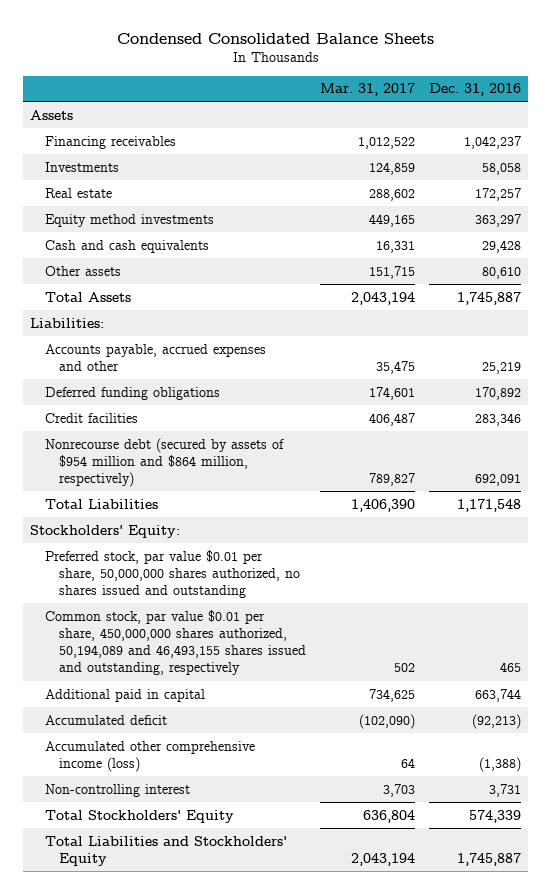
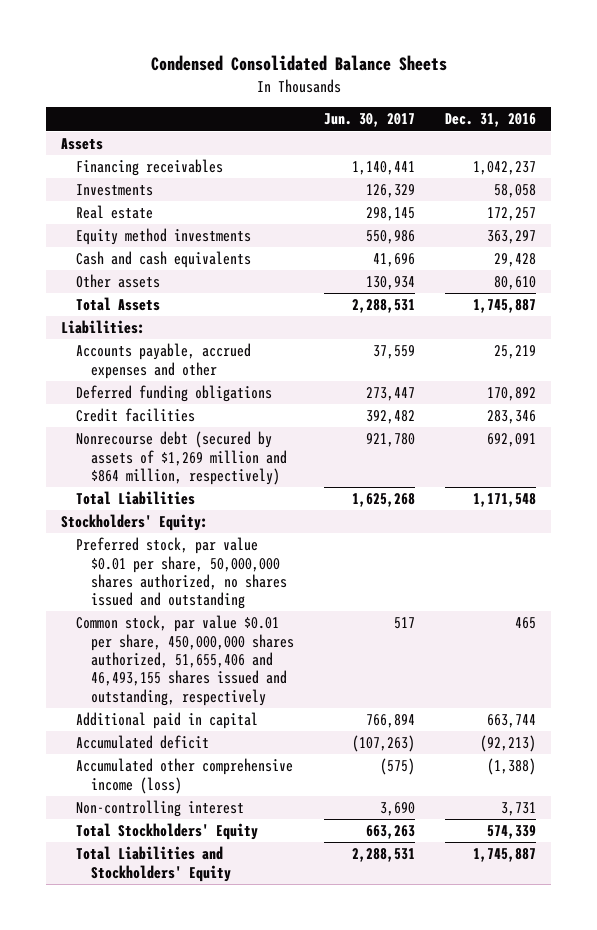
- | Mar. 31, 2017 | Dec. 31, 2016
+ | Jun. 30, 2017 | Dec. 31, 2016
- Nonrecourse debt (secured by assets of $954 million and $864 million, respectively) | 789,827 | 692,091
+ Nonrecourse debt (secured by assets of $1,269 million and $864 million, respectively) | 921,780 | 692,091
- Common stock, par value $0.01 per share, 450,000,000 shares authorized, 50,194,089 and 46,493,155 shares issued and outstanding, respectively | 502 | 465
+ Common stock, par value $0.01 per share, 450,000,000 shares authorized, 51,655,406 and 46,493,155 shares issued and outstanding, respectively | 517 | 465

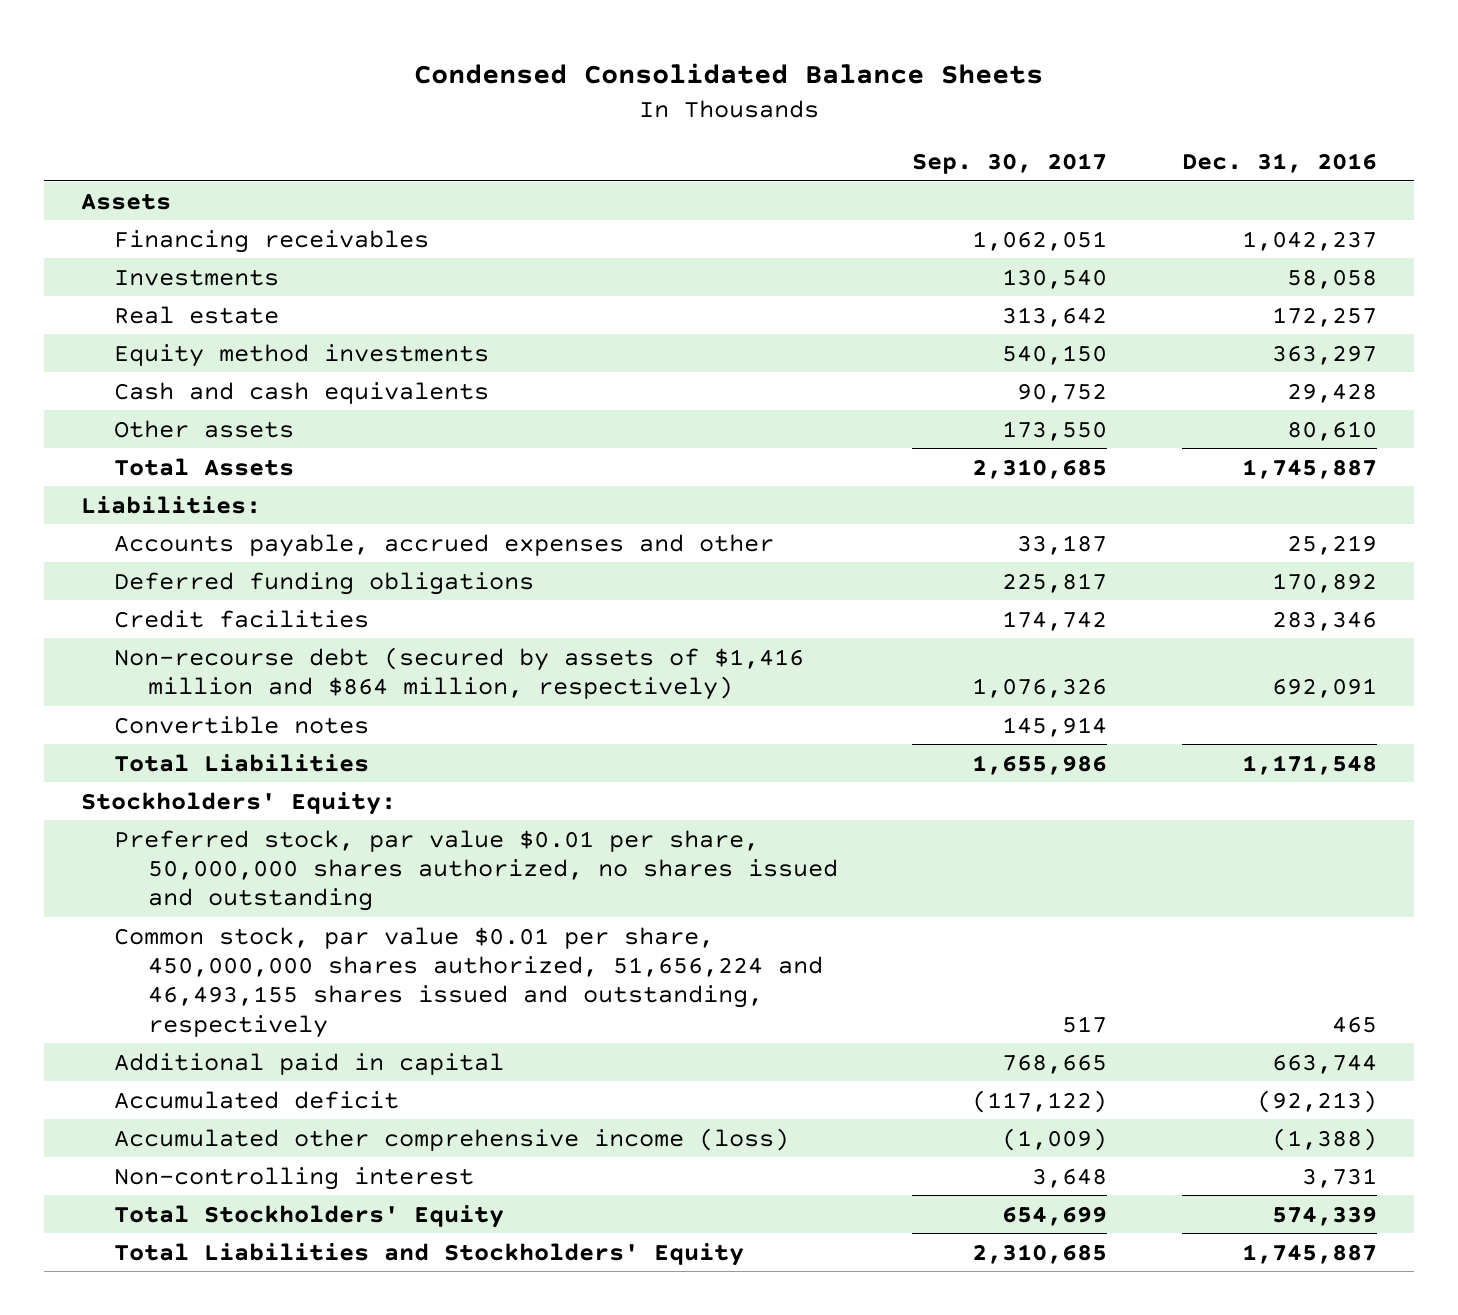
- | Jun. 30, 2017 | Dec. 31, 2016
+ | Sep. 30, 2017 | Dec. 31, 2016
- Nonrecourse debt (secured by assets of $1,269 million and $864 million, respectively) | 921,780 | 692,091
+ Non-recourse debt (secured by assets of $1,416 million and $864 million, respectively) | 1,076,326 | 692,091
+ Convertible notes | 145,914 |
- Common stock, par value $0.01 per share, 450,000,000 shares authorized, 51,655,406 and 46,493,155 shares issued and outstanding, respectively | 517 | 465
+ Common stock, par value $0.01 per share, 450,000,000 shares authorized, 51,656,224 and 46,493,155 shares issued and outstanding, respectively | 517 | 465

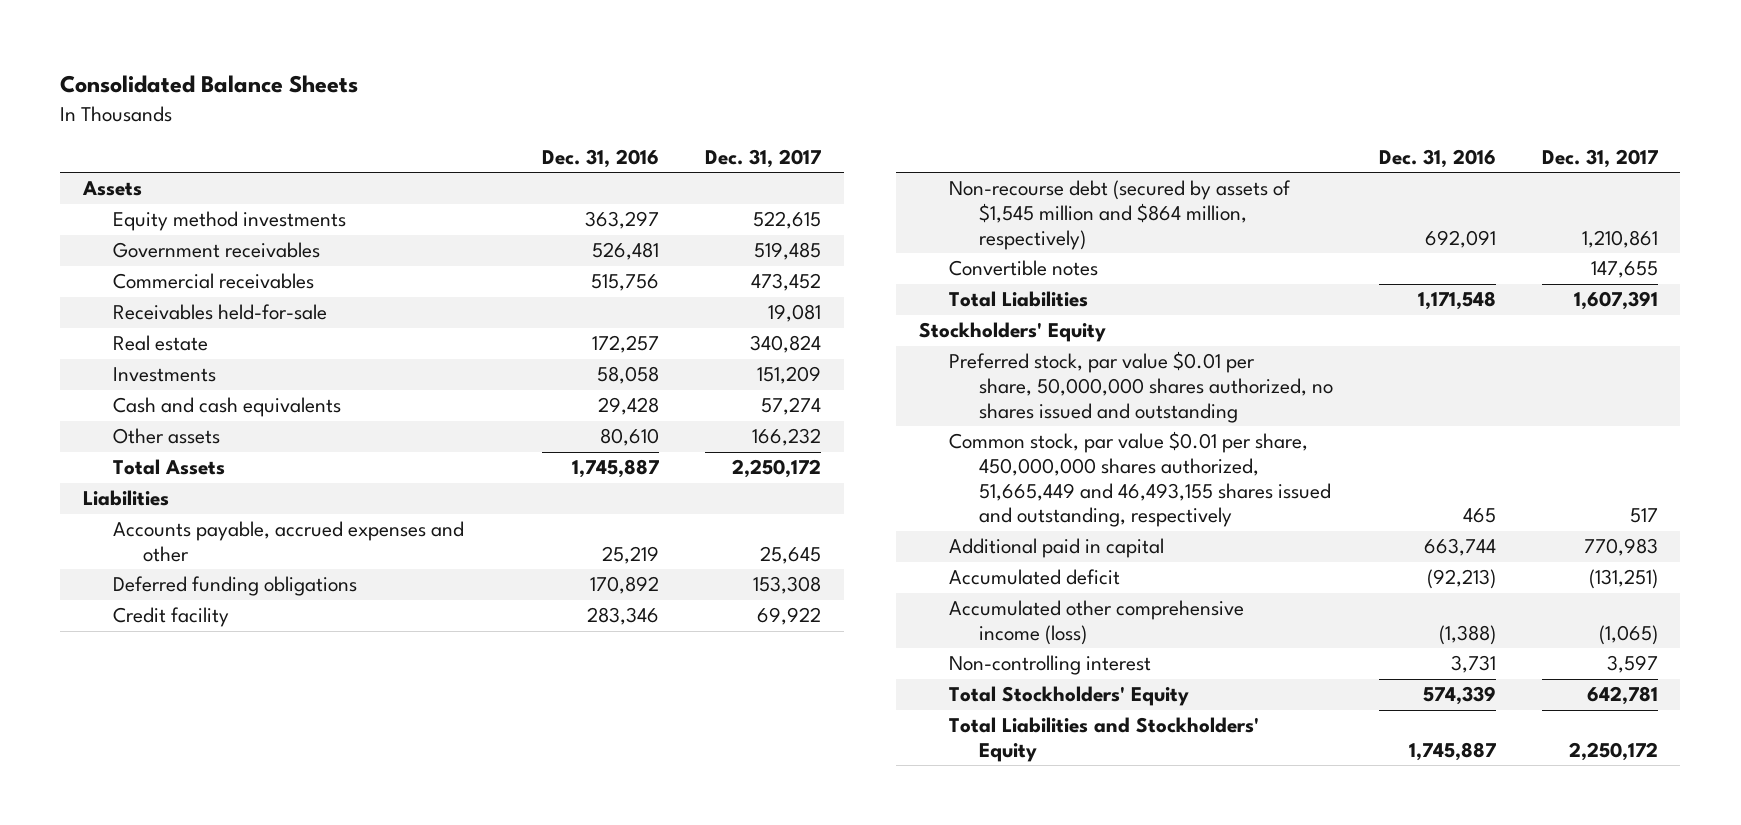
- Condensed Consolidated Balance Sheets
+ Consolidated Balance Sheets
- | Sep. 30, 2017 | Dec. 31, 2016
+ | Dec. 31, 2016 | Dec. 31, 2017
- Financing receivables | 1,062,051 | 1,042,237
+ Government receivables | 526,481 | 519,485
+ Commercial receivables | 515,756 | 473,452
+ Receivables held-for-sale | | 19,081
moved down: Real estate | 172,257 | 340,824
moved down: Investments | 58,058 | 151,209
- Liabilities:
+ Liabilities
- Credit facilities | 174,742 | 283,346
- Non-recourse debt (secured by assets of $1,416 million and $864 million, respectively) | 1,076,326 | 692,091
+ Credit facility | 283,346 | 69,922
+ Non-recourse debt (secured by assets of $1,545 million and $864 million, respectively) | 692,091 | 1,210,861
- Stockholders' Equity:
+ Stockholders' Equity
- Common stock, par value $0.01 per share, 450,000,000 shares authorized, 51,656,224 and 46,493,155 shares issued and outstanding, respectively | 517 | 465
+ Common stock, par value $0.01 per share, 450,000,000 shares authorized, 51,665,449 and 46,493,155 shares issued and outstanding, respectively | 465 | 517

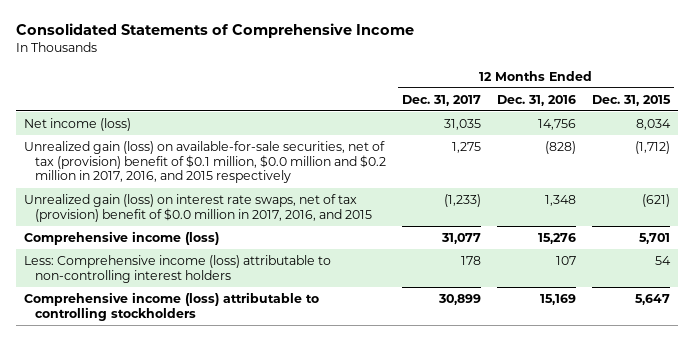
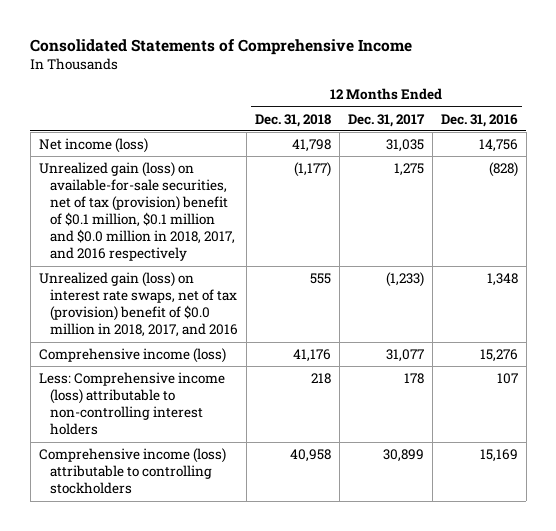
- | 12 Months Ended Dec. 31, 2017 | 12 Months Ended Dec. 31, 2016 | 12 Months Ended Dec. 31, 2015
+ | 12 Months Ended Dec. 31, 2018 | 12 Months Ended Dec. 31, 2017 | 12 Months Ended Dec. 31, 2016
- Unrealized gain (loss) on available-for-sale securities, net of tax (provision) benefit of $0.1 million, $0.0 million and $0.2 million in 2017, 2016, and 2015 respectively | 1,275 | (828) | (1,712)
- Unrealized gain (loss) on interest rate swaps, net of tax (provision) benefit of $0.0 million in 2017, 2016, and 2015 | (1,233) | 1,348 | (621)
+ Unrealized gain (loss) on available-for-sale securities, net of tax (provision) benefit of $0.1 million, $0.1 million and $0.0 million in 2018, 2017, and 2016 respectively | (1,177) | 1,275 | (828)
+ Unrealized gain (loss) on interest rate swaps, net of tax (provision) benefit of $0.0 million in 2018, 2017, and 2016 | 555 | (1,233) | 1,348

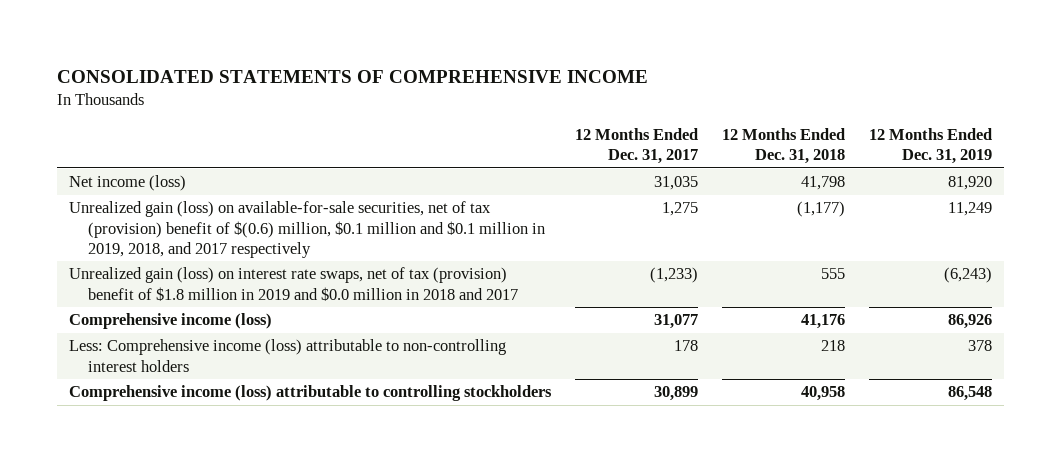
- Consolidated Statements of Comprehensive Income
+ CONSOLIDATED STATEMENTS OF COMPREHENSIVE INCOME
- | 12 Months Ended Dec. 31, 2018 | 12 Months Ended Dec. 31, 2017 | 12 Months Ended Dec. 31, 2016
+ | 12 Months Ended Dec. 31, 2017 | 12 Months Ended Dec. 31, 2018 | 12 Months Ended Dec. 31, 2019
- Unrealized gain (loss) on available-for-sale securities, net of tax (provision) benefit of $0.1 million, $0.1 million and $0.0 million in 2018, 2017, and 2016 respectively | (1,177) | 1,275 | (828)
- Unrealized gain (loss) on interest rate swaps, net of tax (provision) benefit of $0.0 million in 2018, 2017, and 2016 | 555 | (1,233) | 1,348
+ Unrealized gain (loss) on available-for-sale securities, net of tax (provision) benefit of $(0.6) million, $0.1 million and $0.1 million in 2019, 2018, and 2017 respectively | 1,275 | (1,177) | 11,249
+ Unrealized gain (loss) on interest rate swaps, net of tax (provision) benefit of $1.8 million in 2019 and $0.0 million in 2018 and 2017 | (1,233) | 555 | (6,243)

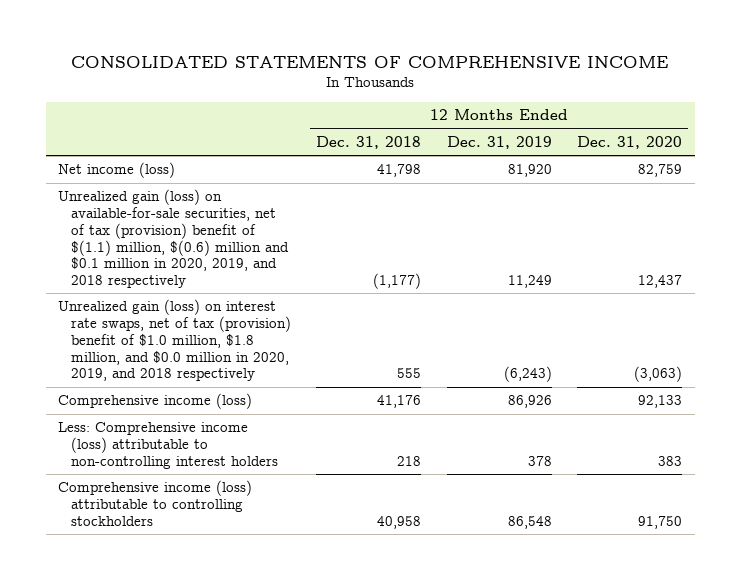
- | 12 Months Ended Dec. 31, 2017 | 12 Months Ended Dec. 31, 2018 | 12 Months Ended Dec. 31, 2019
+ | 12 Months Ended Dec. 31, 2018 | 12 Months Ended Dec. 31, 2019 | 12 Months Ended Dec. 31, 2020
- Unrealized gain (loss) on available-for-sale securities, net of tax (provision) benefit of $(0.6) million, $0.1 million and $0.1 million in 2019, 2018, and 2017 respectively | 1,275 | (1,177) | 11,249
- Unrealized gain (loss) on interest rate swaps, net of tax (provision) benefit of $1.8 million in 2019 and $0.0 million in 2018 and 2017 | (1,233) | 555 | (6,243)
+ Unrealized gain (loss) on available-for-sale securities, net of tax (provision) benefit of $(1.1) million, $(0.6) million and $0.1 million in 2020, 2019, and 2018 respectively | (1,177) | 11,249 | 12,437
+ Unrealized gain (loss) on interest rate swaps, net of tax (provision) benefit of $1.0 million, $1.8 million, and $0.0 million in 2020, 2019, and 2018 respectively | 555 | (6,243) | (3,063)

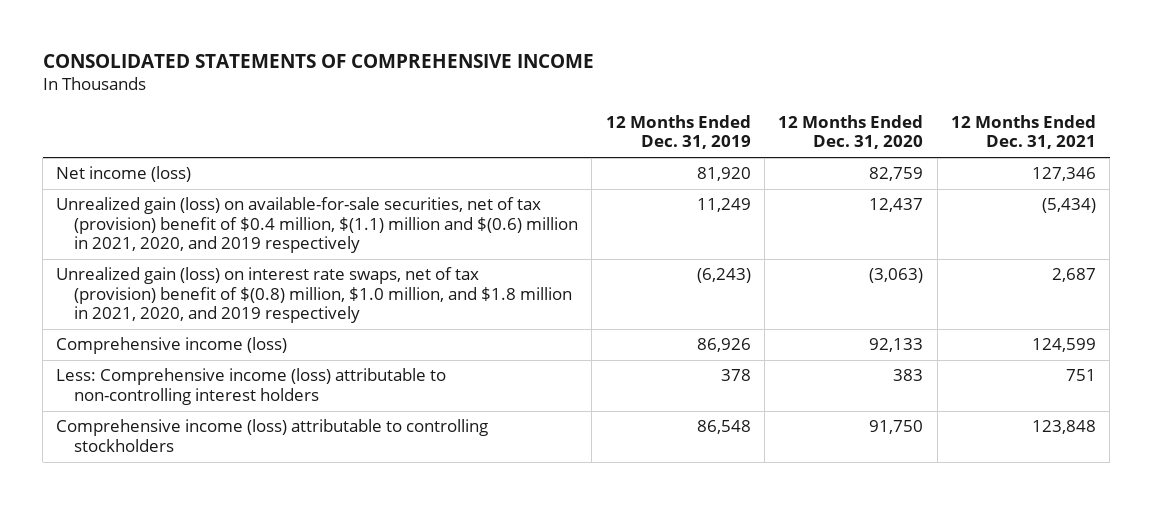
- | 12 Months Ended Dec. 31, 2018 | 12 Months Ended Dec. 31, 2019 | 12 Months Ended Dec. 31, 2020
+ | 12 Months Ended Dec. 31, 2019 | 12 Months Ended Dec. 31, 2020 | 12 Months Ended Dec. 31, 2021
- Unrealized gain (loss) on available-for-sale securities, net of tax (provision) benefit of $(1.1) million, $(0.6) million and $0.1 million in 2020, 2019, and 2018 respectively | (1,177) | 11,249 | 12,437
- Unrealized gain (loss) on interest rate swaps, net of tax (provision) benefit of $1.0 million, $1.8 million, and $0.0 million in 2020, 2019, and 2018 respectively | 555 | (6,243) | (3,063)
+ Unrealized gain (loss) on available-for-sale securities, net of tax (provision) benefit of $0.4 million, $(1.1) million and $(0.6) million in 2021, 2020, and 2019 respectively | 11,249 | 12,437 | (5,434)
+ Unrealized gain (loss) on interest rate swaps, net of tax (provision) benefit of $(0.8) million, $1.0 million, and $1.8 million in 2021, 2020, and 2019 respectively | (6,243) | (3,063) | 2,687

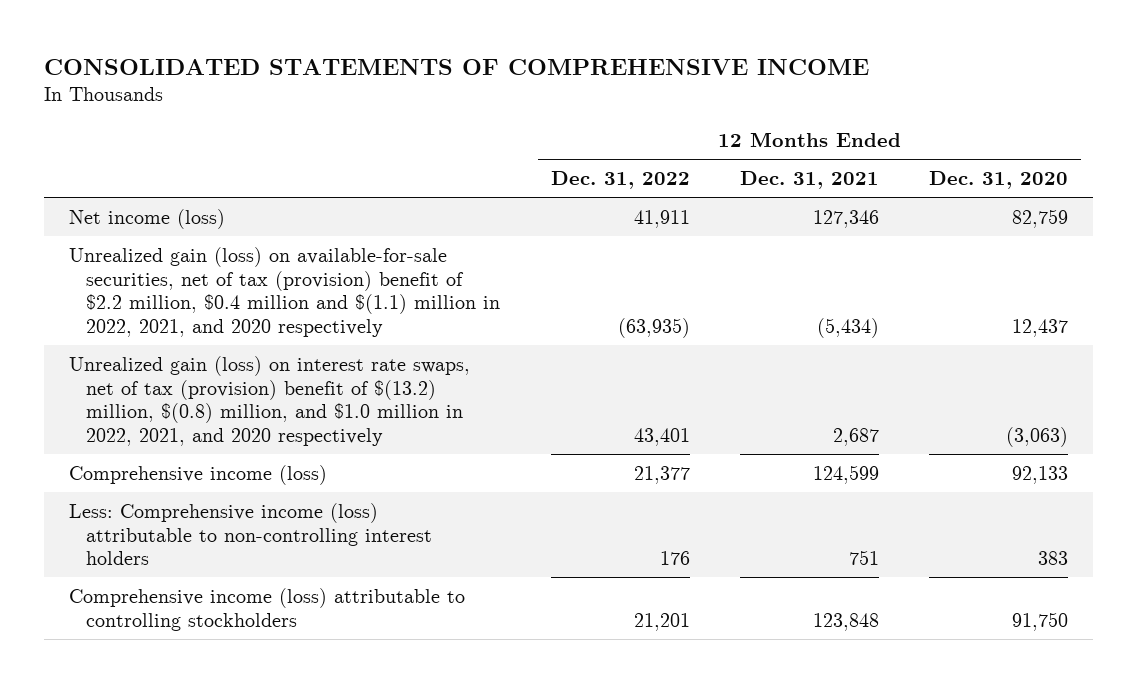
- | 12 Months Ended Dec. 31, 2019 | 12 Months Ended Dec. 31, 2020 | 12 Months Ended Dec. 31, 2021
+ | 12 Months Ended Dec. 31, 2022 | 12 Months Ended Dec. 31, 2021 | 12 Months Ended Dec. 31, 2020
- Unrealized gain (loss) on available-for-sale securities, net of tax (provision) benefit of $0.4 million, $(1.1) million and $(0.6) million in 2021, 2020, and 2019 respectively | 11,249 | 12,437 | (5,434)
- Unrealized gain (loss) on interest rate swaps, net of tax (provision) benefit of $(0.8) million, $1.0 million, and $1.8 million in 2021, 2020, and 2019 respectively | (6,243) | (3,063) | 2,687
+ Unrealized gain (loss) on available-for-sale securities, net of tax (provision) benefit of $2.2 million, $0.4 million and $(1.1) million in 2022, 2021, and 2020 respectively | (63,935) | (5,434) | 12,437
+ Unrealized gain (loss) on interest rate swaps, net of tax (provision) benefit of $(13.2) million, $(0.8) million, and $1.0 million in 2022, 2021, and 2020 respectively | 43,401 | 2,687 | (3,063)

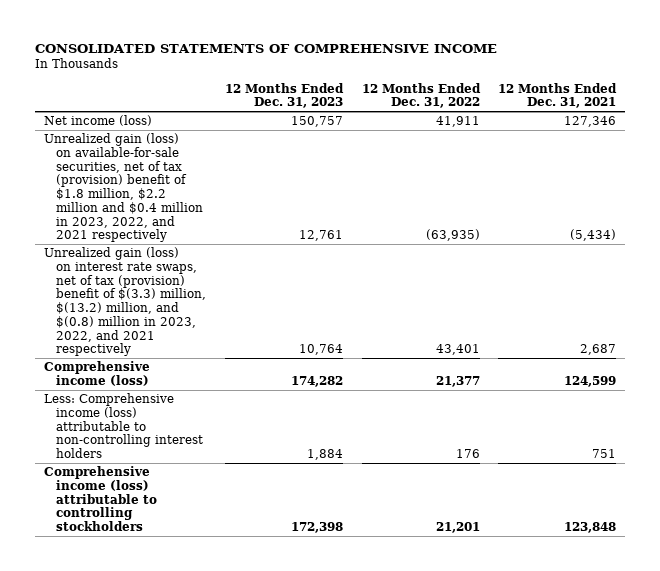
- | 12 Months Ended Dec. 31, 2022 | 12 Months Ended Dec. 31, 2021 | 12 Months Ended Dec. 31, 2020
+ | 12 Months Ended Dec. 31, 2023 | 12 Months Ended Dec. 31, 2022 | 12 Months Ended Dec. 31, 2021
- Unrealized gain (loss) on available-for-sale securities, net of tax (provision) benefit of $2.2 million, $0.4 million and $(1.1) million in 2022, 2021, and 2020 respectively | (63,935) | (5,434) | 12,437
- Unrealized gain (loss) on interest rate swaps, net of tax (provision) benefit of $(13.2) million, $(0.8) million, and $1.0 million in 2022, 2021, and 2020 respectively | 43,401 | 2,687 | (3,063)
+ Unrealized gain (loss) on available-for-sale securities, net of tax (provision) benefit of $1.8 million, $2.2 million and $0.4 million in 2023, 2022, and 2021 respectively | 12,761 | (63,935) | (5,434)
+ Unrealized gain (loss) on interest rate swaps, net of tax (provision) benefit of $(3.3) million, $(13.2) million, and $(0.8) million in 2023, 2022, and 2021 respectively | 10,764 | 43,401 | 2,687

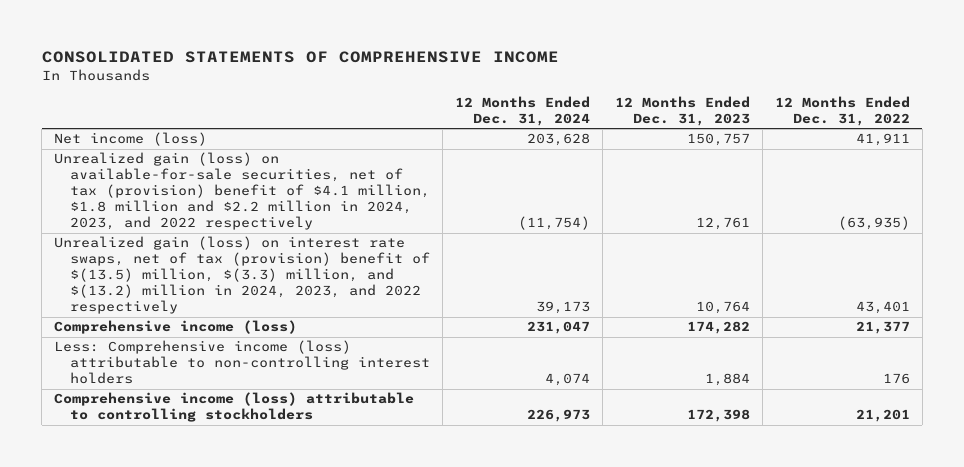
- | 12 Months Ended Dec. 31, 2023 | 12 Months Ended Dec. 31, 2022 | 12 Months Ended Dec. 31, 2021
+ | 12 Months Ended Dec. 31, 2024 | 12 Months Ended Dec. 31, 2023 | 12 Months Ended Dec. 31, 2022
- Unrealized gain (loss) on available-for-sale securities, net of tax (provision) benefit of $1.8 million, $2.2 million and $0.4 million in 2023, 2022, and 2021 respectively | 12,761 | (63,935) | (5,434)
- Unrealized gain (loss) on interest rate swaps, net of tax (provision) benefit of $(3.3) million, $(13.2) million, and $(0.8) million in 2023, 2022, and 2021 respectively | 10,764 | 43,401 | 2,687
+ Unrealized gain (loss) on available-for-sale securities, net of tax (provision) benefit of $4.1 million, $1.8 million and $2.2 million in 2024, 2023, and 2022 respectively | (11,754) | 12,761 | (63,935)
+ Unrealized gain (loss) on interest rate swaps, net of tax (provision) benefit of $(13.5) million, $(3.3) million, and $(13.2) million in 2024, 2023, and 2022 respectively | 39,173 | 10,764 | 43,401

